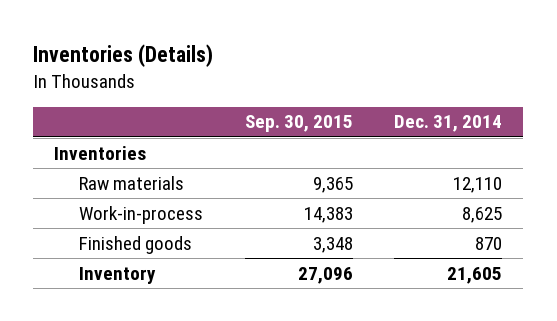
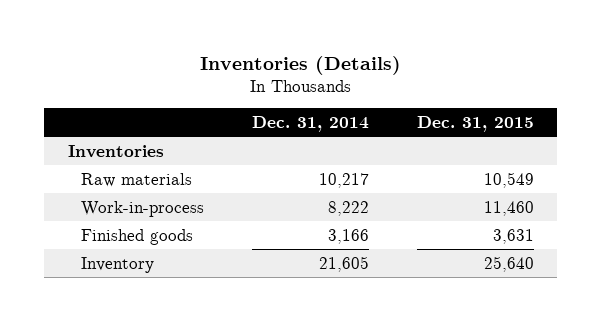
- | Sep. 30, 2015 | Dec. 31, 2014
+ | Dec. 31, 2014 | Dec. 31, 2015
- Raw materials | 9,365 | 12,110
- Work-in-process | 14,383 | 8,625
- Finished goods | 3,348 | 870
+ Raw materials | 10,217 | 10,549
+ Work-in-process | 8,222 | 11,460
+ Finished goods | 3,166 | 3,631

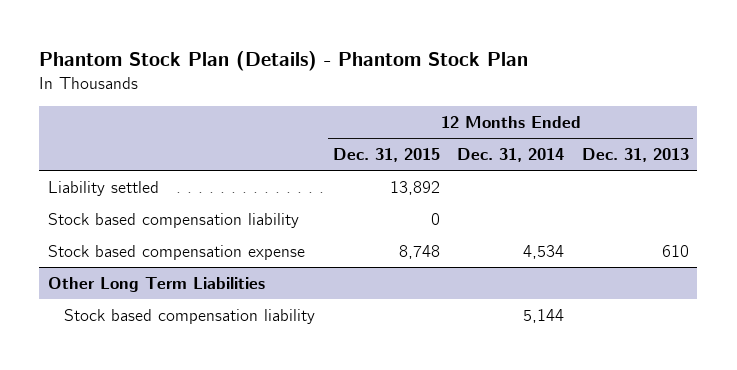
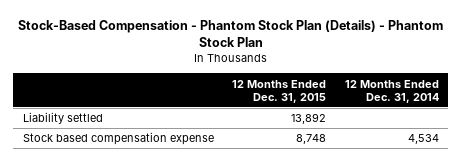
- Phantom Stock Plan (Details) - Phantom Stock Plan
+ Stock-Based Compensation - Phantom Stock Plan (Details) - Phantom Stock Plan
- | 12 Months Ended Dec. 31, 2015 | 12 Months Ended Dec. 31, 2014 | 12 Months Ended Dec. 31, 2013
+ | 12 Months Ended Dec. 31, 2015 | 12 Months Ended Dec. 31, 2014
- Stock based compensation liability | 0 | |
- Other Long Term Liabilities
- Stock based compensation liability | | 5,144 |

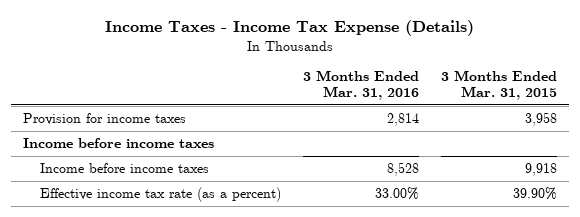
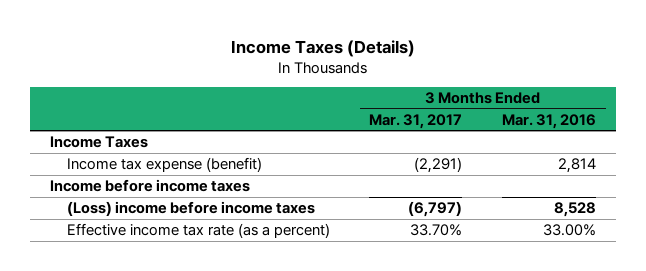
- Income Taxes - Income Tax Expense (Details)
+ Income Taxes (Details)
- | 3 Months Ended Mar. 31, 2016 | 3 Months Ended Mar. 31, 2015
+ | 3 Months Ended Mar. 31, 2017 | 3 Months Ended Mar. 31, 2016
- Provision for income taxes | 2,814 | 3,958
+ Income Taxes
+ Income tax expense (benefit) | (2,291) | 2,814
- Income before income taxes | 8,528 | 9,918
+ (Loss) income before income taxes | (6,797) | 8,528

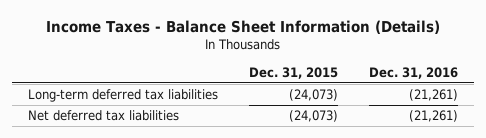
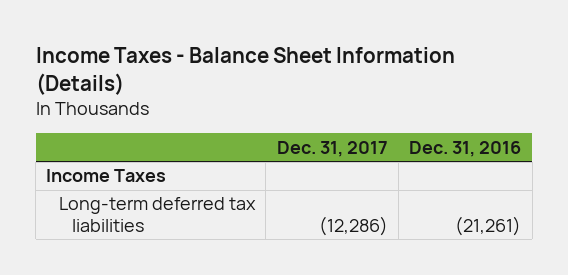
- | Dec. 31, 2015 | Dec. 31, 2016
+ | Dec. 31, 2017 | Dec. 31, 2016
+ Income Taxes
- Net deferred tax liabilities | (24,073) | (21,261)

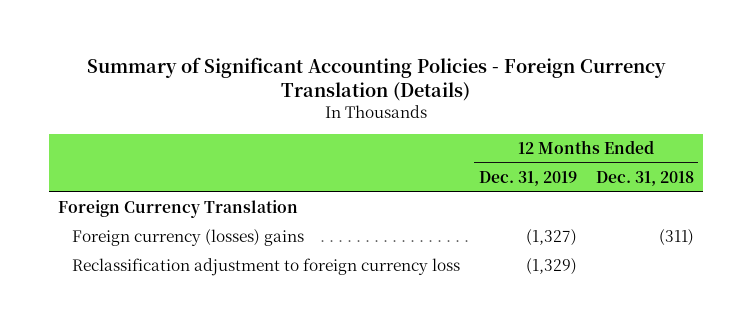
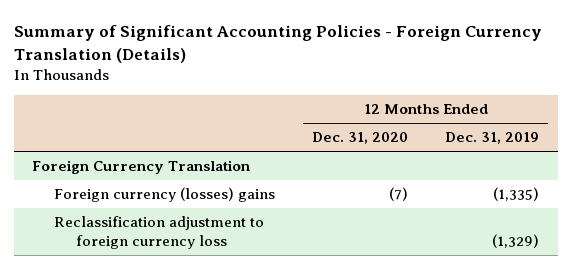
- | 12 Months Ended Dec. 31, 2019 | 12 Months Ended Dec. 31, 2018
+ | 12 Months Ended Dec. 31, 2020 | 12 Months Ended Dec. 31, 2019
- Foreign currency (losses) gains | (1,327) | (311)
+ Foreign currency (losses) gains | (7) | (1,335)

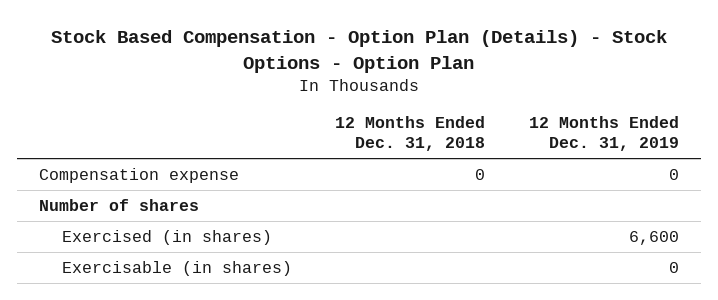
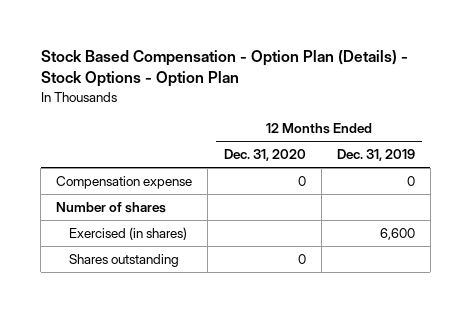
- | 12 Months Ended Dec. 31, 2018 | 12 Months Ended Dec. 31, 2019
+ | 12 Months Ended Dec. 31, 2020 | 12 Months Ended Dec. 31, 2019
- Exercisable (in shares) | | 0
+ Shares outstanding | 0 |

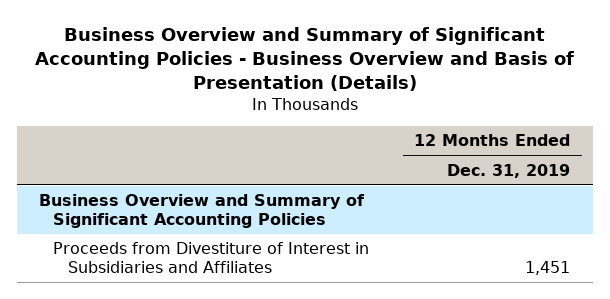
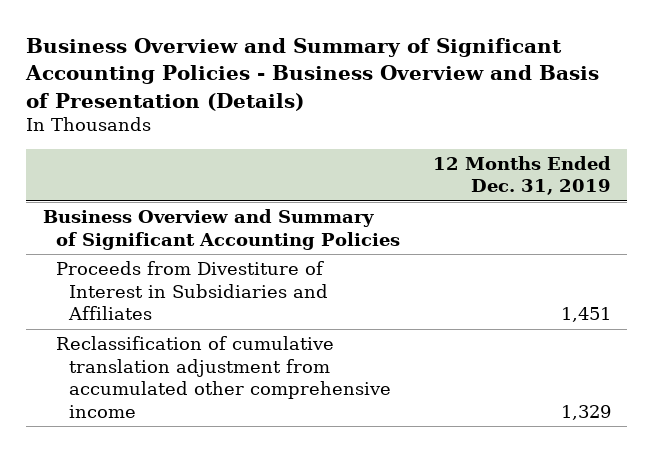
+ Reclassification of cumulative translation adjustment from accumulated other comprehensive income | 1,329

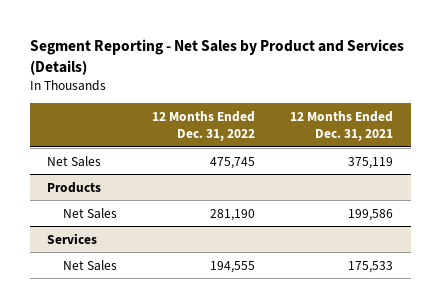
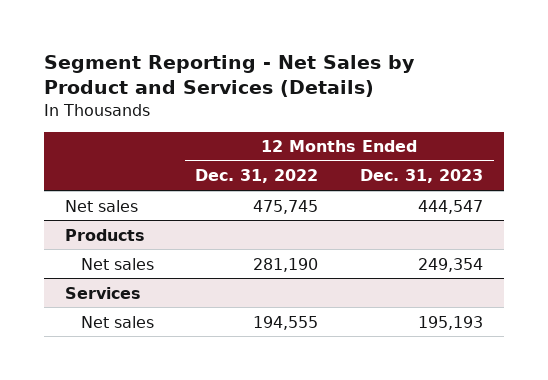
- | 12 Months Ended Dec. 31, 2022 | 12 Months Ended Dec. 31, 2021
+ | 12 Months Ended Dec. 31, 2022 | 12 Months Ended Dec. 31, 2023
- Net Sales | 475,745 | 375,119
+ Net sales | 475,745 | 444,547
@ Products
- Net Sales | 281,190 | 199,586
+ Net sales | 281,190 | 249,354
@ Services
- Net Sales | 194,555 | 175,533
+ Net sales | 194,555 | 195,193

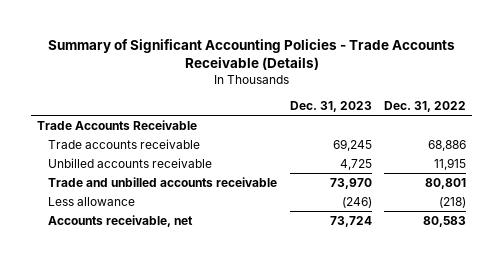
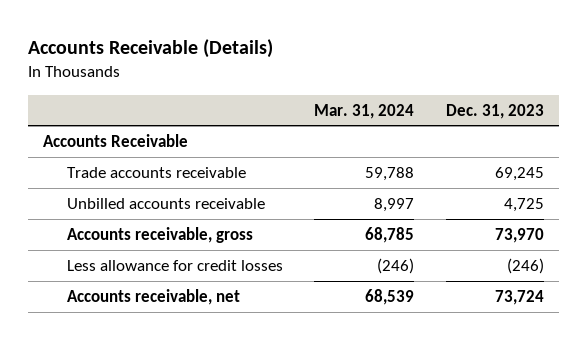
- Summary of Significant Accounting Policies - Trade Accounts Receivable (Details)
+ Accounts Receivable (Details)
- | Dec. 31, 2023 | Dec. 31, 2022
+ | Mar. 31, 2024 | Dec. 31, 2023
- Trade Accounts Receivable
+ Accounts Receivable
- Trade and unbilled accounts receivable | 73,970 | 80,801
- Less allowance | (246) | (218)
+ Accounts receivable, gross | 68,785 | 73,970
+ Less allowance for credit losses | (246) | (246)

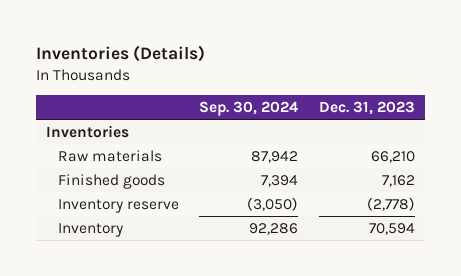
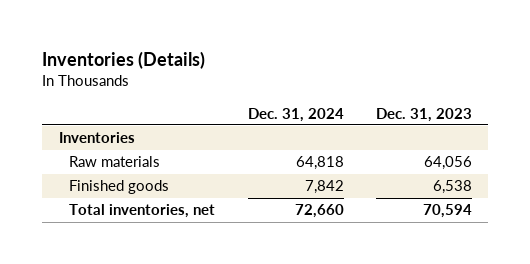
- | Sep. 30, 2024 | Dec. 31, 2023
+ | Dec. 31, 2024 | Dec. 31, 2023
- Raw materials | 87,942 | 66,210
- Finished goods | 7,394 | 7,162
- Inventory reserve | (3,050) | (2,778)
- Inventory | 92,286 | 70,594
+ Raw materials | 64,818 | 64,056
+ Finished goods | 7,842 | 6,538
+ Total inventories, net | 72,660 | 70,594

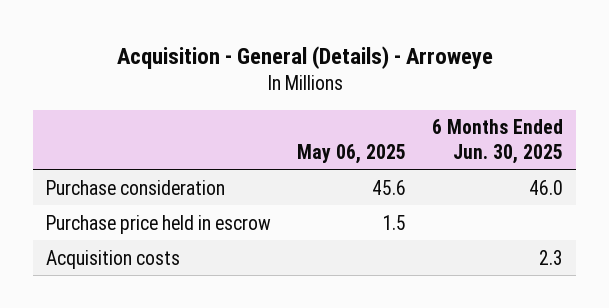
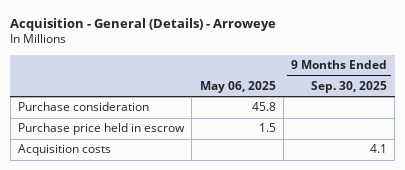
- | May 06, 2025 | 6 Months Ended Jun. 30, 2025
+ | May 06, 2025 | 9 Months Ended Sep. 30, 2025
- Purchase consideration | 45.6 | 46.0
+ Purchase consideration | 45.8 |

